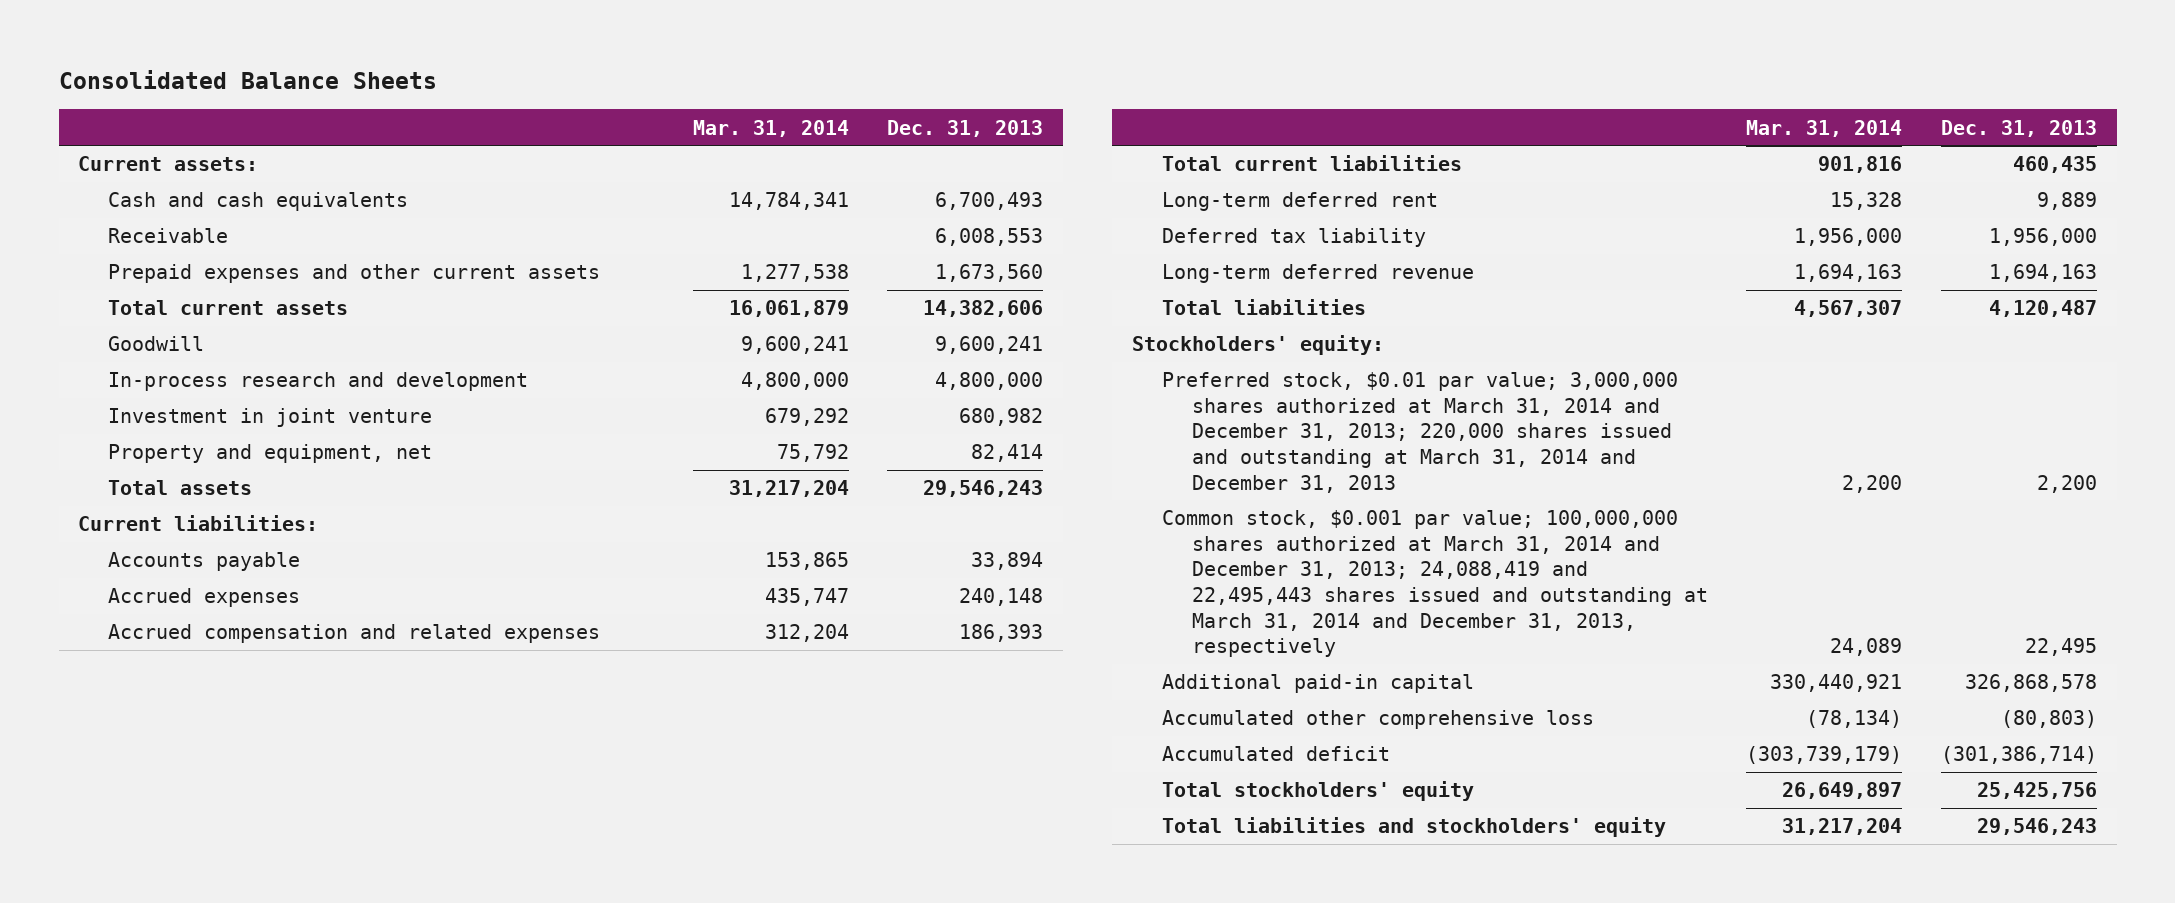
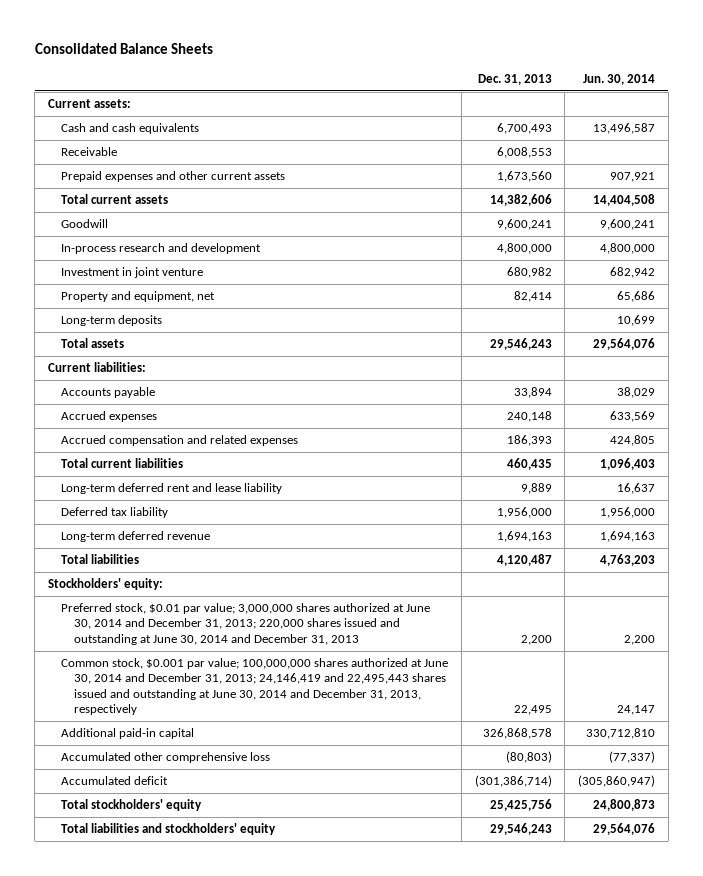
- | Mar. 31, 2014 | Dec. 31, 2013
+ | Dec. 31, 2013 | Jun. 30, 2014
+ Long-term deposits | | 10,699
- Long-term deferred rent | 15,328 | 9,889
+ Long-term deferred rent and lease liability | 9,889 | 16,637
- Preferred stock, $0.01 par value; 3,000,000 shares authorized at March 31, 2014 and December 31, 2013; 220,000 shares issued and outstanding at March 31, 2014 and December 31, 2013 | 2,200 | 2,200
- Common stock, $0.001 par value; 100,000,000 shares authorized at March 31, 2014 and December 31, 2013; 24,088,419 and 22,495,443 shares issued and outstanding at March 31, 2014 and December 31, 2013, respectively | 24,089 | 22,495
+ Preferred stock, $0.01 par value; 3,000,000 shares authorized at June 30, 2014 and December 31, 2013; 220,000 shares issued and outstanding at June 30, 2014 and December 31, 2013 | 2,200 | 2,200
+ Common stock, $0.001 par value; 100,000,000 shares authorized at June 30, 2014 and December 31, 2013; 24,146,419 and 22,495,443 shares issued and outstanding at June 30, 2014 and December 31, 2013, respectively | 22,495 | 24,147

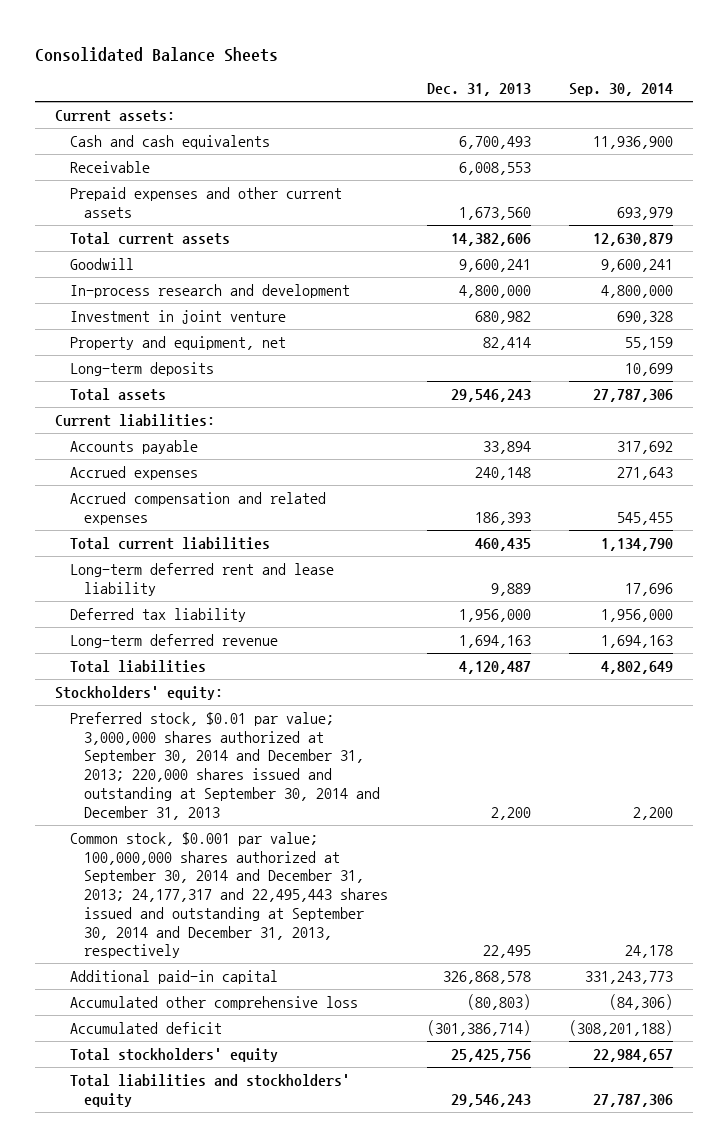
- | Dec. 31, 2013 | Jun. 30, 2014
+ | Dec. 31, 2013 | Sep. 30, 2014
- Preferred stock, $0.01 par value; 3,000,000 shares authorized at June 30, 2014 and December 31, 2013; 220,000 shares issued and outstanding at June 30, 2014 and December 31, 2013 | 2,200 | 2,200
- Common stock, $0.001 par value; 100,000,000 shares authorized at June 30, 2014 and December 31, 2013; 24,146,419 and 22,495,443 shares issued and outstanding at June 30, 2014 and December 31, 2013, respectively | 22,495 | 24,147
+ Preferred stock, $0.01 par value; 3,000,000 shares authorized at September 30, 2014 and December 31, 2013; 220,000 shares issued and outstanding at September 30, 2014 and December 31, 2013 | 2,200 | 2,200
+ Common stock, $0.001 par value; 100,000,000 shares authorized at September 30, 2014 and December 31, 2013; 24,177,317 and 22,495,443 shares issued and outstanding at September 30, 2014 and December 31, 2013, respectively | 22,495 | 24,178

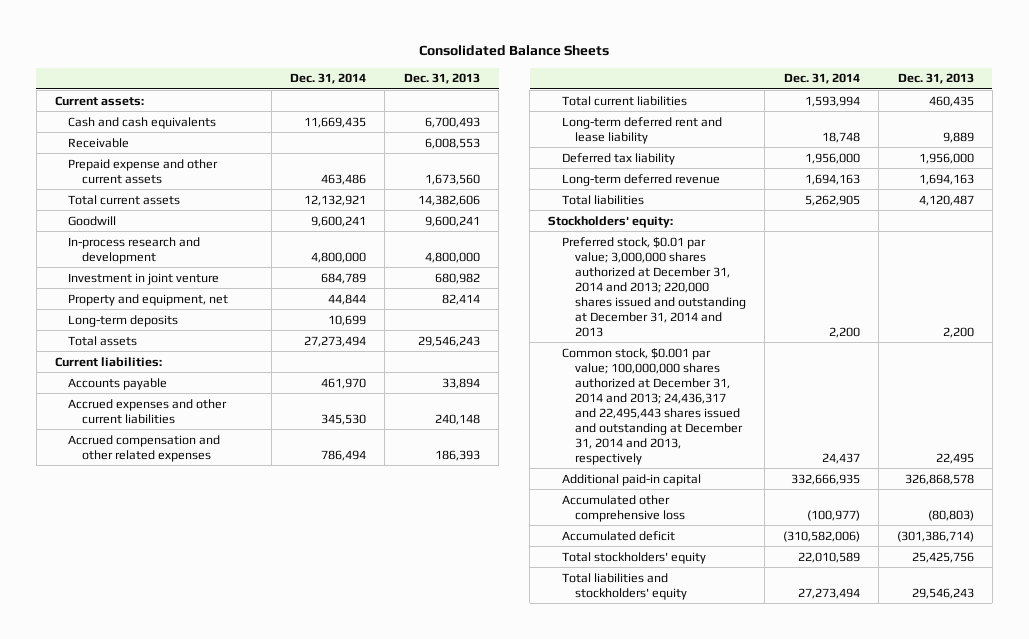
- | Dec. 31, 2013 | Sep. 30, 2014
+ | Dec. 31, 2014 | Dec. 31, 2013
- Prepaid expenses and other current assets | 1,673,560 | 693,979
+ Prepaid expense and other current assets | 463,486 | 1,673,560
- Accrued expenses | 240,148 | 271,643
- Accrued compensation and related expenses | 186,393 | 545,455
+ Accrued expenses and other current liabilities | 345,530 | 240,148
+ Accrued compensation and other related expenses | 786,494 | 186,393
- Preferred stock, $0.01 par value; 3,000,000 shares authorized at September 30, 2014 and December 31, 2013; 220,000 shares issued and outstanding at September 30, 2014 and December 31, 2013 | 2,200 | 2,200
- Common stock, $0.001 par value; 100,000,000 shares authorized at September 30, 2014 and December 31, 2013; 24,177,317 and 22,495,443 shares issued and outstanding at September 30, 2014 and December 31, 2013, respectively | 22,495 | 24,178
+ Preferred stock, $0.01 par value; 3,000,000 shares authorized at December 31, 2014 and 2013; 220,000 shares issued and outstanding at December 31, 2014 and 2013 | 2,200 | 2,200
+ Common stock, $0.001 par value; 100,000,000 shares authorized at December 31, 2014 and 2013; 24,436,317 and 22,495,443 shares issued and outstanding at December 31, 2014 and 2013, respectively | 24,437 | 22,495

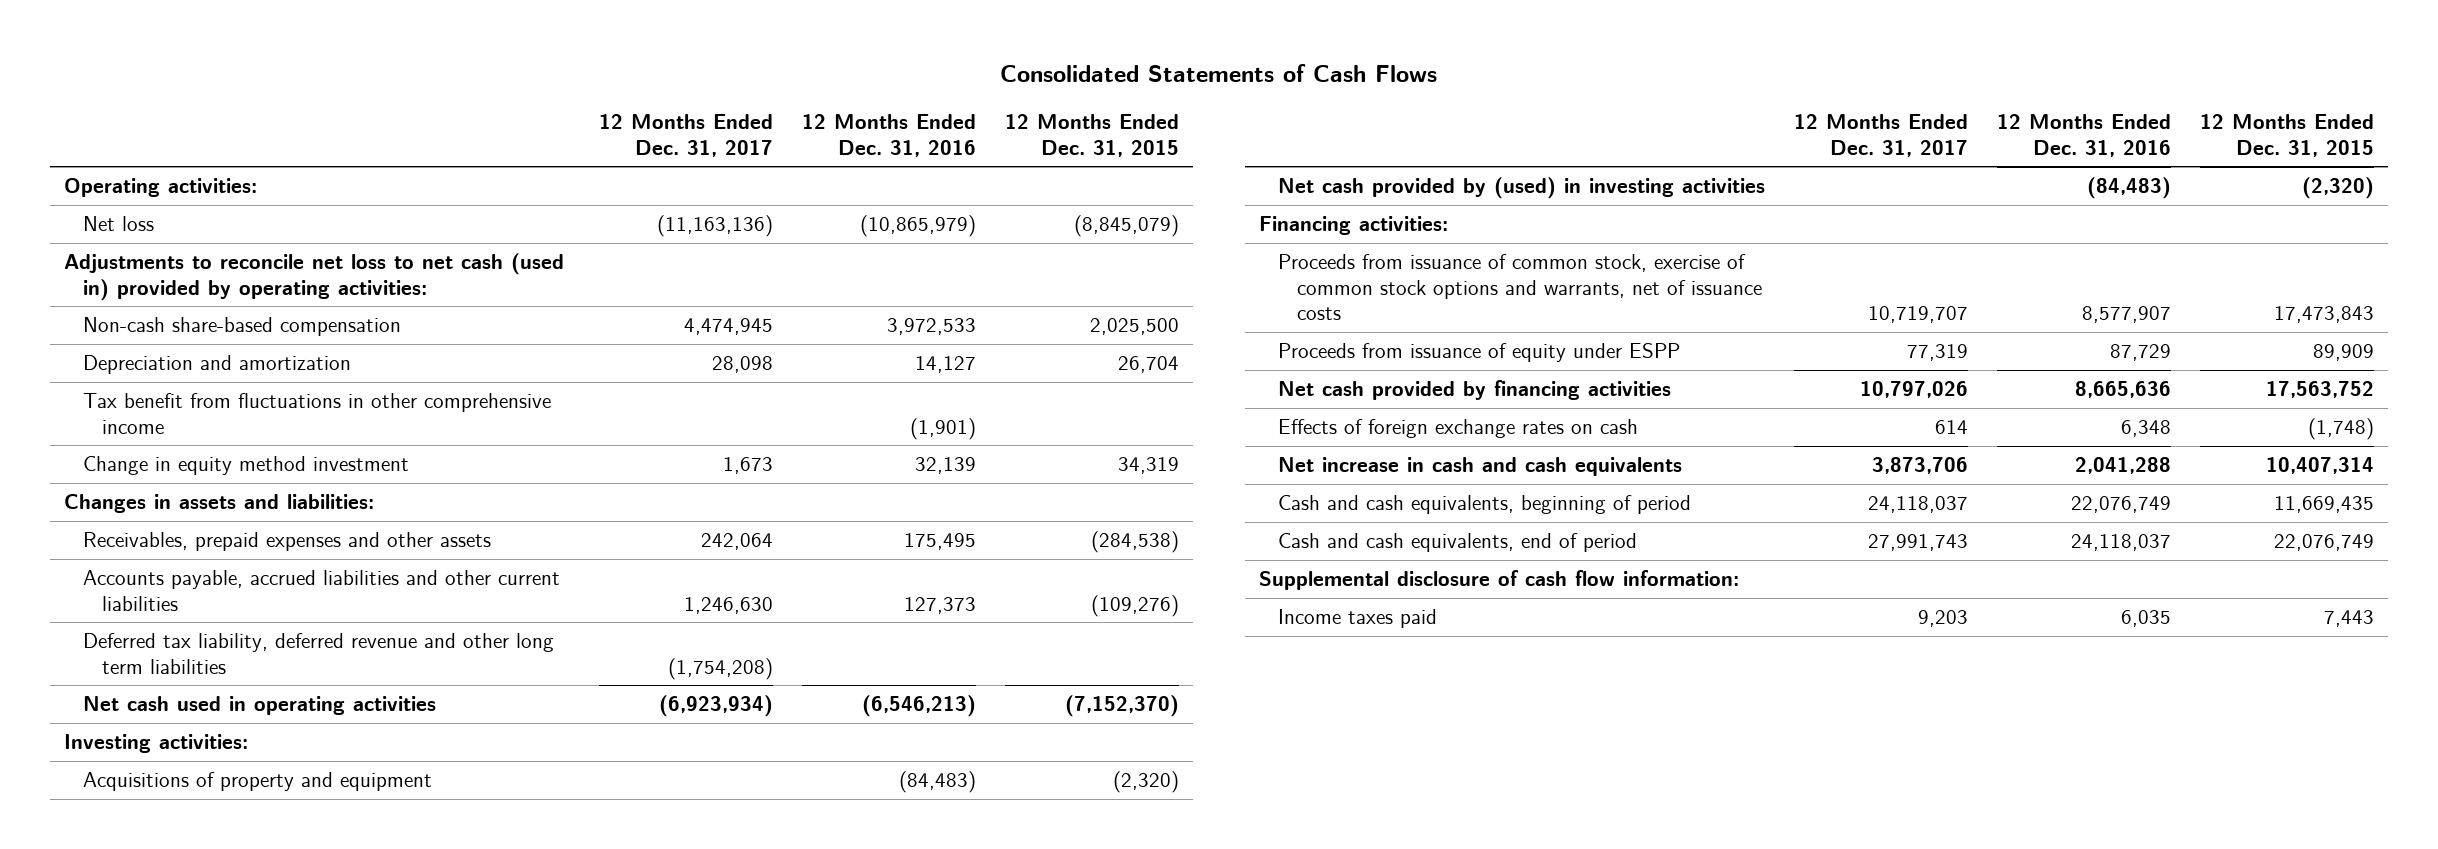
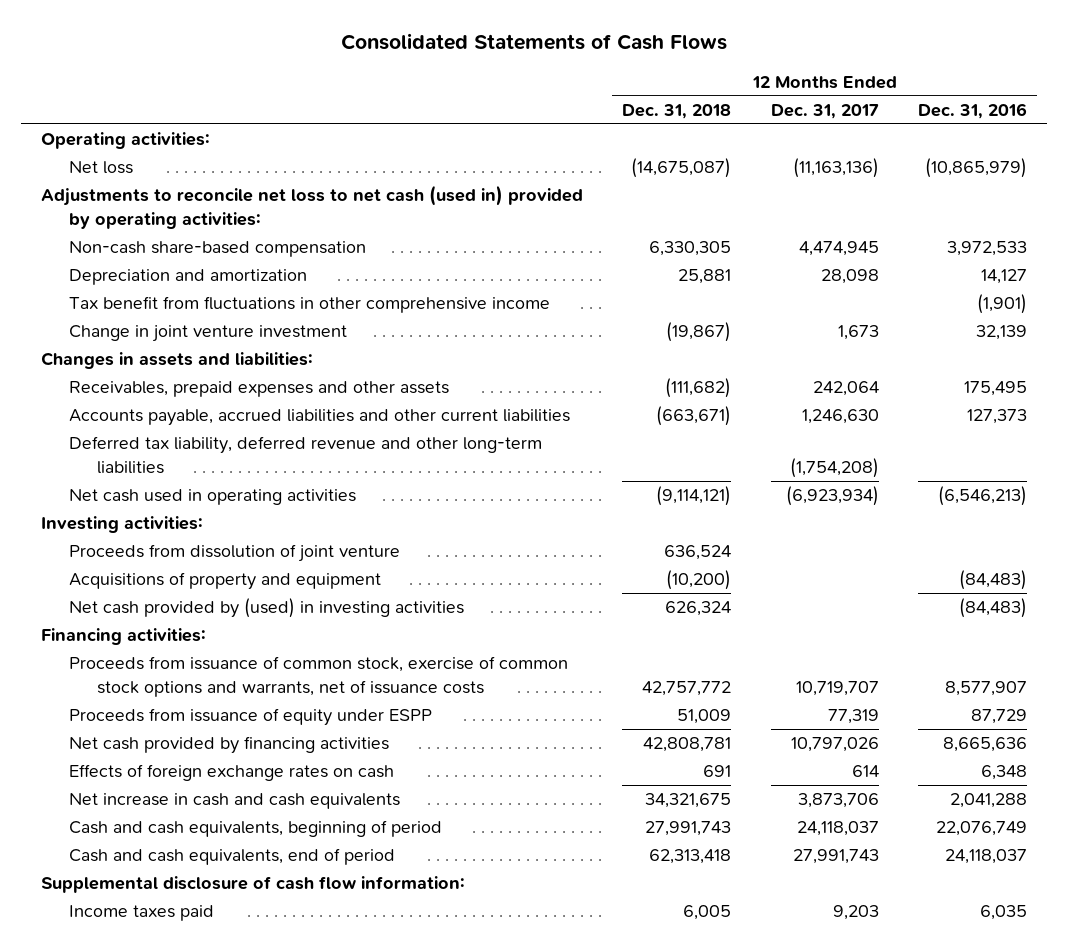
- | 12 Months Ended Dec. 31, 2017 | 12 Months Ended Dec. 31, 2016 | 12 Months Ended Dec. 31, 2015
+ | 12 Months Ended Dec. 31, 2018 | 12 Months Ended Dec. 31, 2017 | 12 Months Ended Dec. 31, 2016
- Change in equity method investment | 1,673 | 32,139 | 34,319
+ Change in joint venture investment | (19,867) | 1,673 | 32,139
- Deferred tax liability, deferred revenue and other long term liabilities | (1,754,208) | |
+ Deferred tax liability, deferred revenue and other long-term liabilities | | (1,754,208) |
+ Proceeds from dissolution of joint venture | 636,524 | |

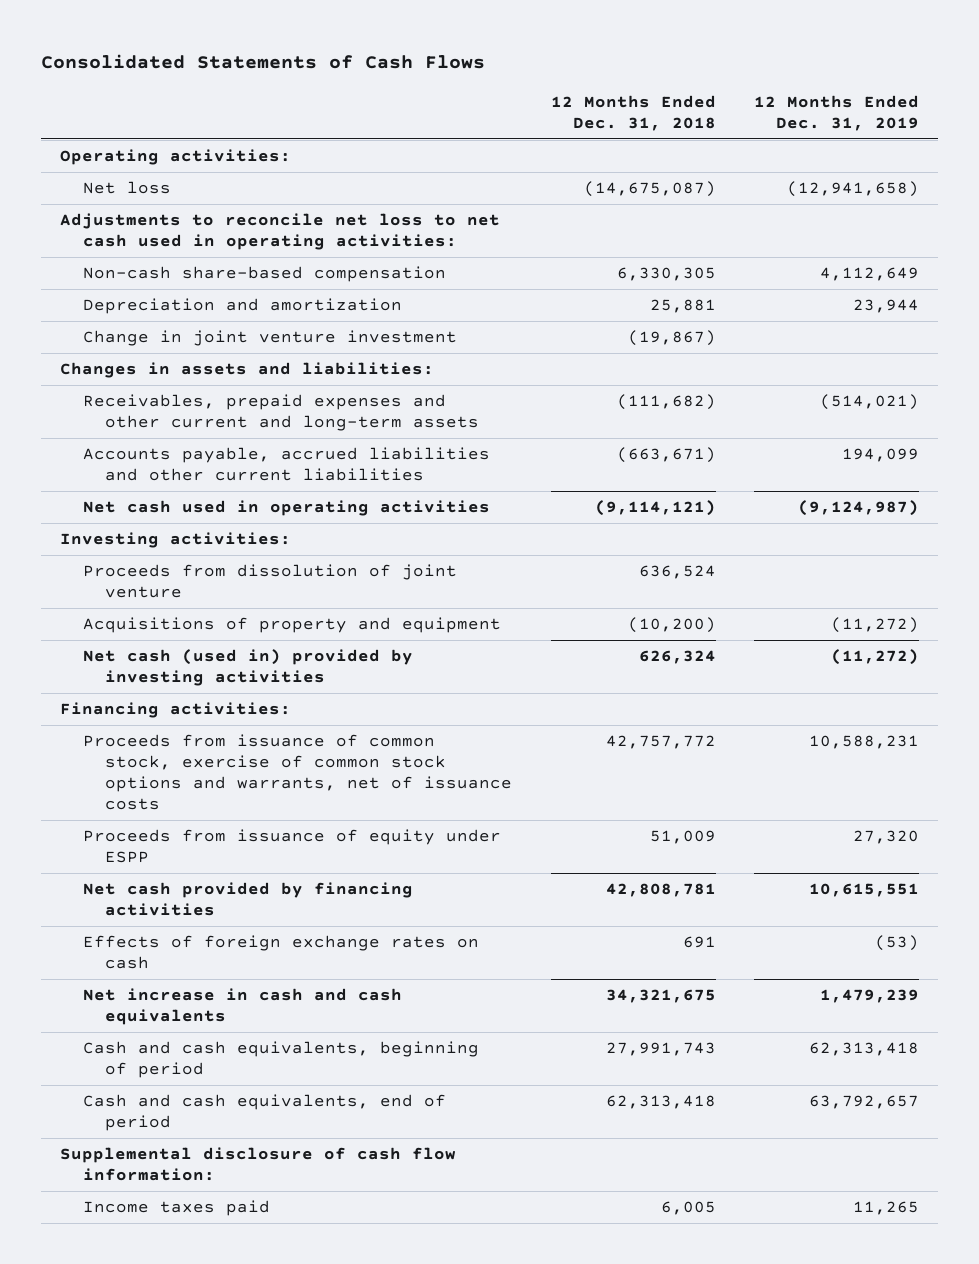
- | 12 Months Ended Dec. 31, 2018 | 12 Months Ended Dec. 31, 2017 | 12 Months Ended Dec. 31, 2016
+ | 12 Months Ended Dec. 31, 2018 | 12 Months Ended Dec. 31, 2019
- Adjustments to reconcile net loss to net cash (used in) provided by operating activities:
+ Adjustments to reconcile net loss to net cash used in operating activities:
- Tax benefit from fluctuations in other comprehensive income | | | (1,901)
- Receivables, prepaid expenses and other assets | (111,682) | 242,064 | 175,495
+ Receivables, prepaid expenses and other current and long-term assets | (111,682) | (514,021)
- Deferred tax liability, deferred revenue and other long-term liabilities | | (1,754,208) |
- Net cash provided by (used) in investing activities | 626,324 | | (84,483)
+ Net cash (used in) provided by investing activities | 626,324 | (11,272)

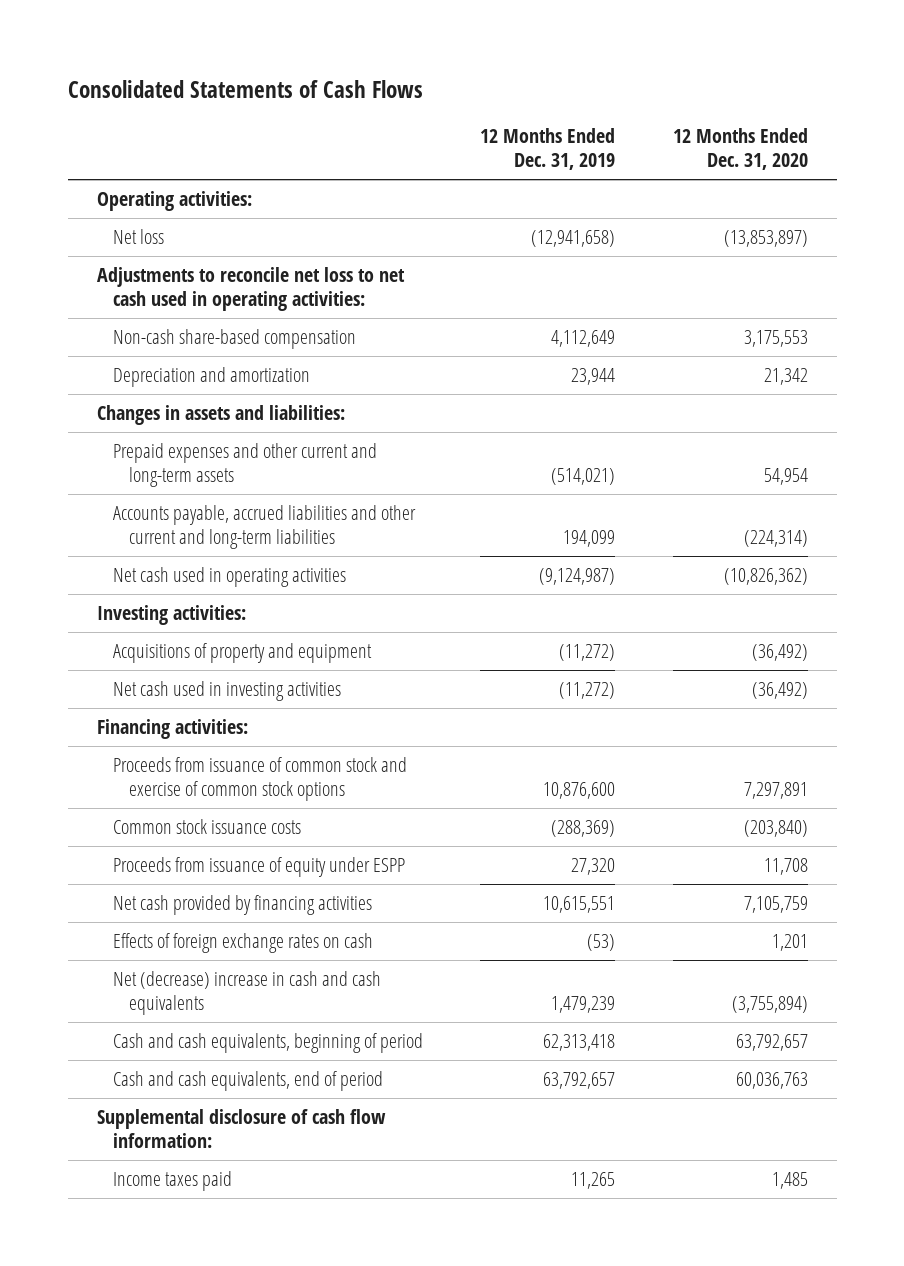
- | 12 Months Ended Dec. 31, 2018 | 12 Months Ended Dec. 31, 2019
+ | 12 Months Ended Dec. 31, 2019 | 12 Months Ended Dec. 31, 2020
- Change in joint venture investment | (19,867) |
- Receivables, prepaid expenses and other current and long-term assets | (111,682) | (514,021)
- Accounts payable, accrued liabilities and other current liabilities | (663,671) | 194,099
+ Prepaid expenses and other current and long-term assets | (514,021) | 54,954
+ Accounts payable, accrued liabilities and other current and long-term liabilities | 194,099 | (224,314)
- Proceeds from dissolution of joint venture | 636,524 |
- Net cash (used in) provided by investing activities | 626,324 | (11,272)
+ Net cash used in investing activities | (11,272) | (36,492)
- Proceeds from issuance of common stock, exercise of common stock options and warrants, net of issuance costs | 42,757,772 | 10,588,231
+ Proceeds from issuance of common stock and exercise of common stock options | 10,876,600 | 7,297,891
+ Common stock issuance costs | (288,369) | (203,840)
- Net increase in cash and cash equivalents | 34,321,675 | 1,479,239
+ Net (decrease) increase in cash and cash equivalents | 1,479,239 | (3,755,894)

